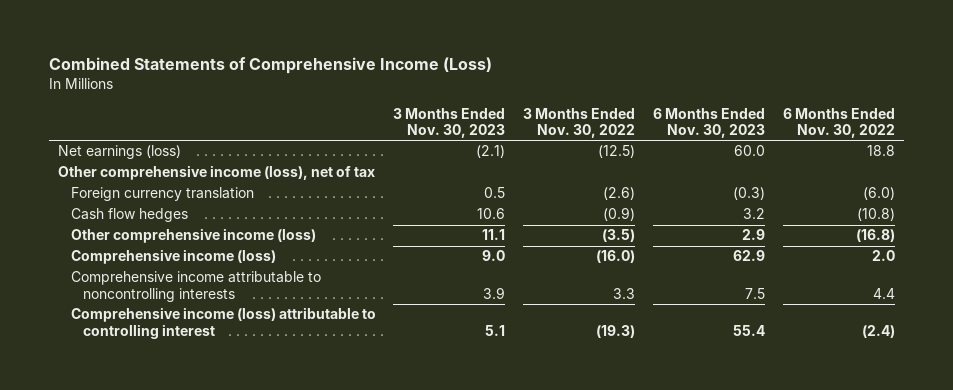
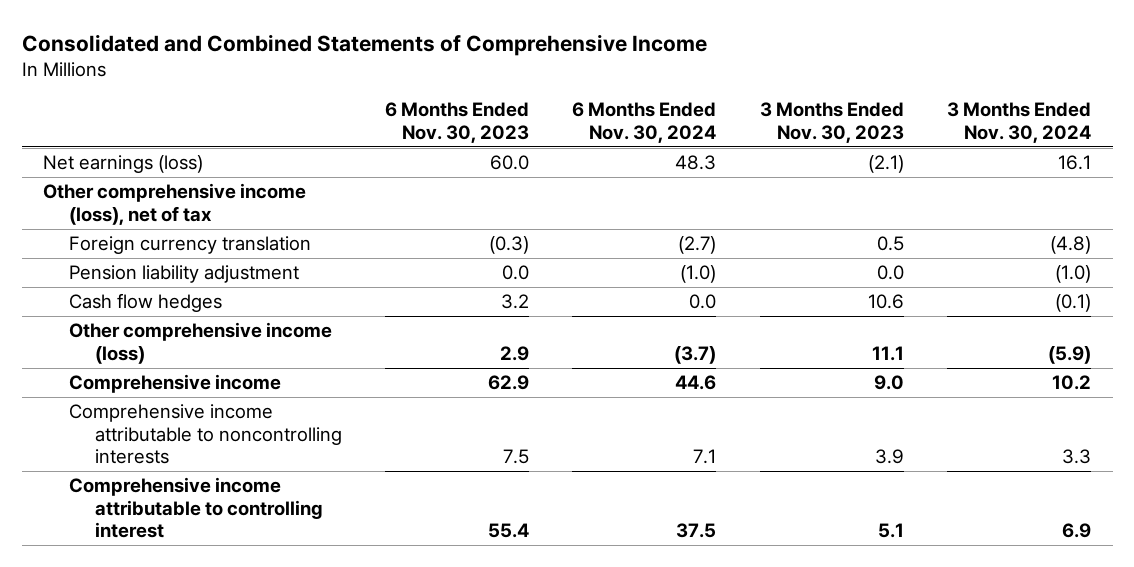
- Combined Statements of Comprehensive Income (Loss)
+ Consolidated and Combined Statements of Comprehensive Income
- | 3 Months Ended Nov. 30, 2023 | 3 Months Ended Nov. 30, 2022 | 6 Months Ended Nov. 30, 2023 | 6 Months Ended Nov. 30, 2022
+ | 6 Months Ended Nov. 30, 2023 | 6 Months Ended Nov. 30, 2024 | 3 Months Ended Nov. 30, 2023 | 3 Months Ended Nov. 30, 2024
+ Pension liability adjustment | 0.0 | (1.0) | 0.0 | (1.0)
- Comprehensive income (loss) | 9.0 | (16.0) | 62.9 | 2.0
+ Comprehensive income | 62.9 | 44.6 | 9.0 | 10.2
- Comprehensive income (loss) attributable to controlling interest | 5.1 | (19.3) | 55.4 | (2.4)
+ Comprehensive income attributable to controlling interest | 55.4 | 37.5 | 5.1 | 6.9

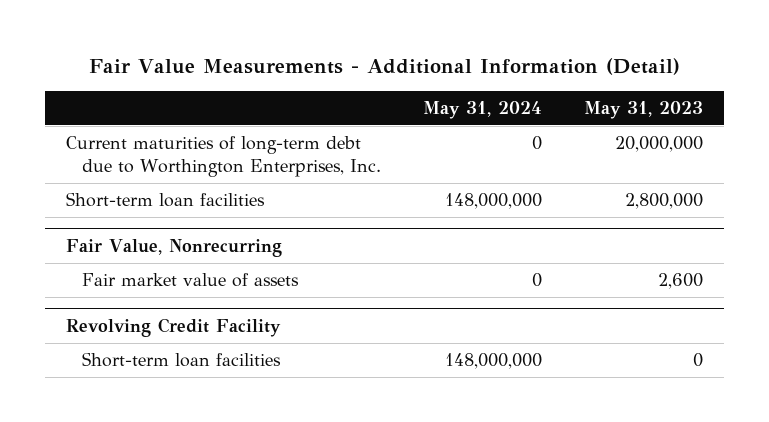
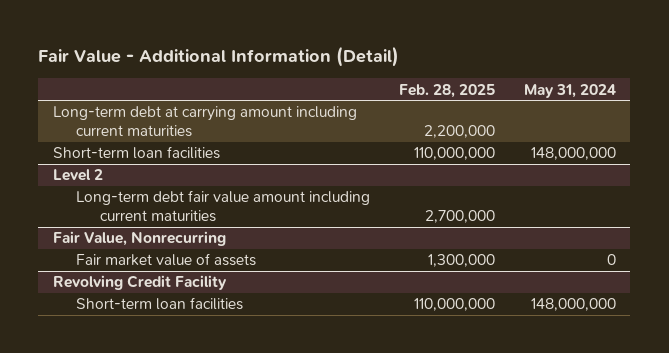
- Fair Value Measurements - Additional Information (Detail)
+ Fair Value - Additional Information (Detail)
- | May 31, 2024 | May 31, 2023
+ | Feb. 28, 2025 | May 31, 2024
- Current maturities of long-term debt due to Worthington Enterprises, Inc. | 0 | 20,000,000
+ Long-term debt at carrying amount including current maturities | 2,200,000 |
+ Level 2
+ Long-term debt fair value amount including current maturities | 2,700,000 |

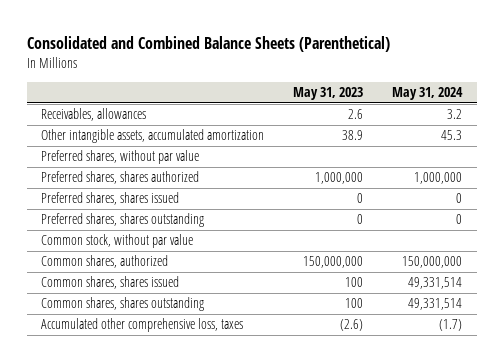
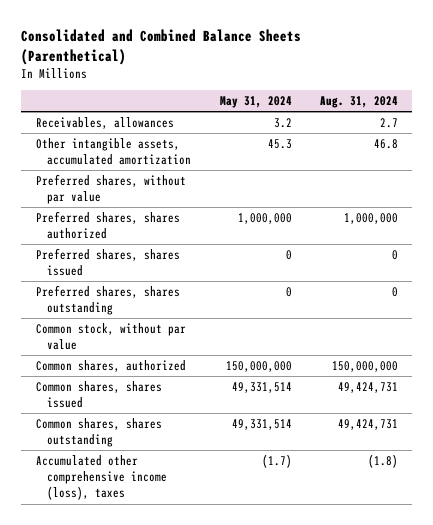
- | May 31, 2023 | May 31, 2024
+ | May 31, 2024 | Aug. 31, 2024
- Accumulated other comprehensive loss, taxes | (2.6) | (1.7)
+ Accumulated other comprehensive income (loss), taxes | (1.7) | (1.8)

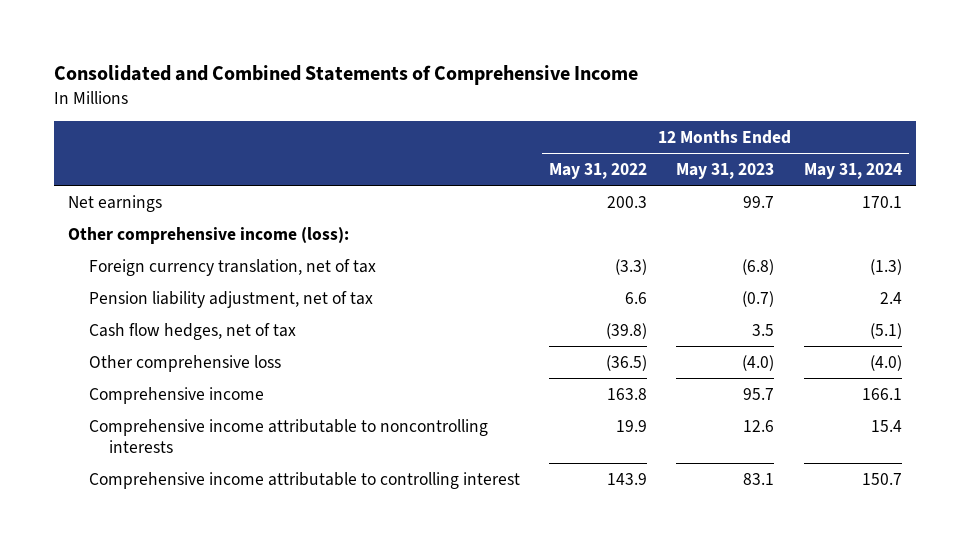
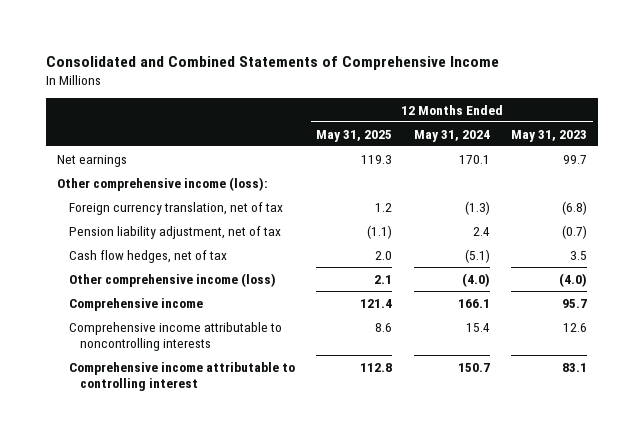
- | 12 Months Ended May 31, 2022 | 12 Months Ended May 31, 2023 | 12 Months Ended May 31, 2024
+ | 12 Months Ended May 31, 2025 | 12 Months Ended May 31, 2024 | 12 Months Ended May 31, 2023
- Other comprehensive loss | (36.5) | (4.0) | (4.0)
+ Other comprehensive income (loss) | 2.1 | (4.0) | (4.0)

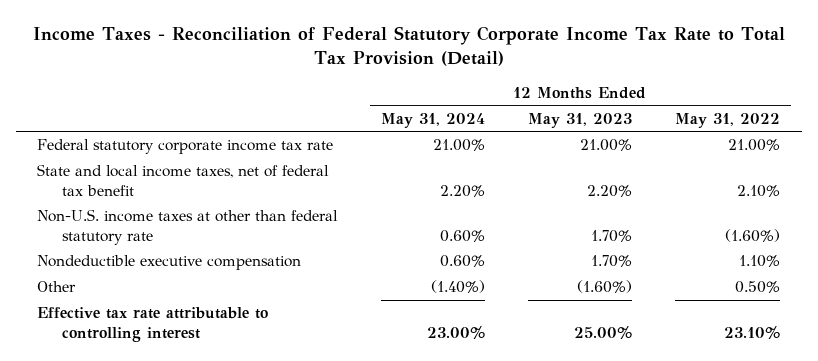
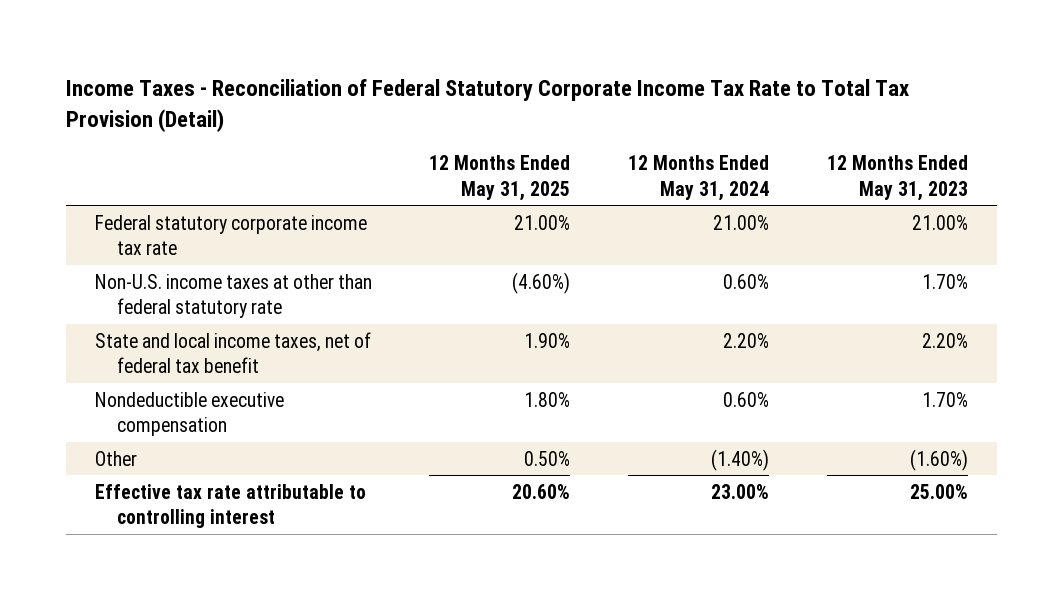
- | 12 Months Ended May 31, 2024 | 12 Months Ended May 31, 2023 | 12 Months Ended May 31, 2022
+ | 12 Months Ended May 31, 2025 | 12 Months Ended May 31, 2024 | 12 Months Ended May 31, 2023
moved down: State and local income taxes, net of federal tax benefit | 1.90% | 2.20% | 2.20%

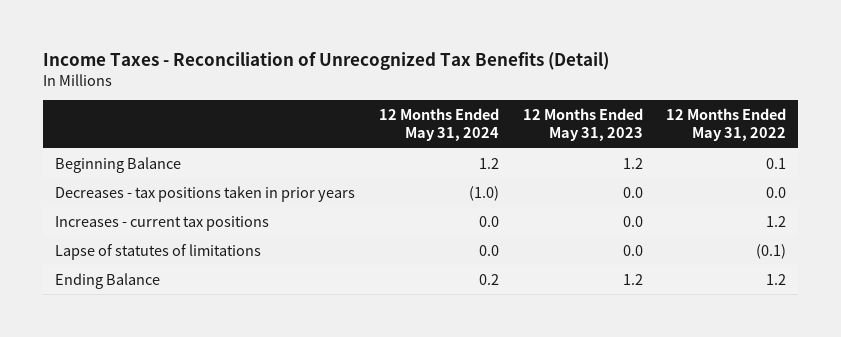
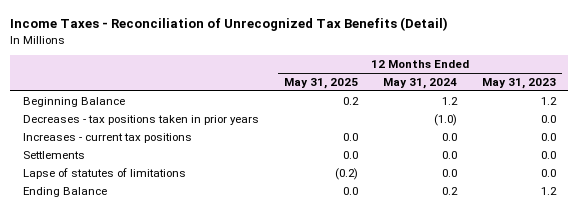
- | 12 Months Ended May 31, 2024 | 12 Months Ended May 31, 2023 | 12 Months Ended May 31, 2022
+ | 12 Months Ended May 31, 2025 | 12 Months Ended May 31, 2024 | 12 Months Ended May 31, 2023
+ Settlements | 0.0 | 0.0 | 0.0

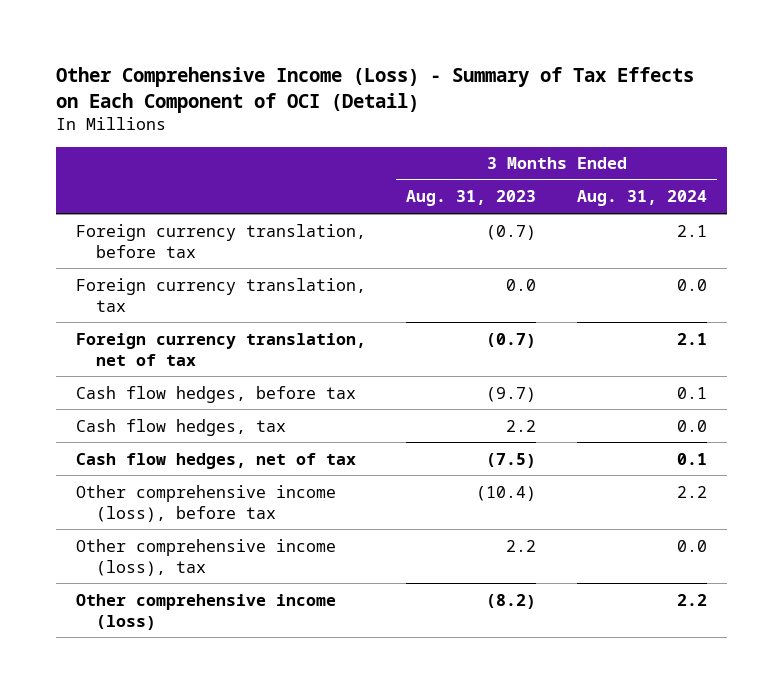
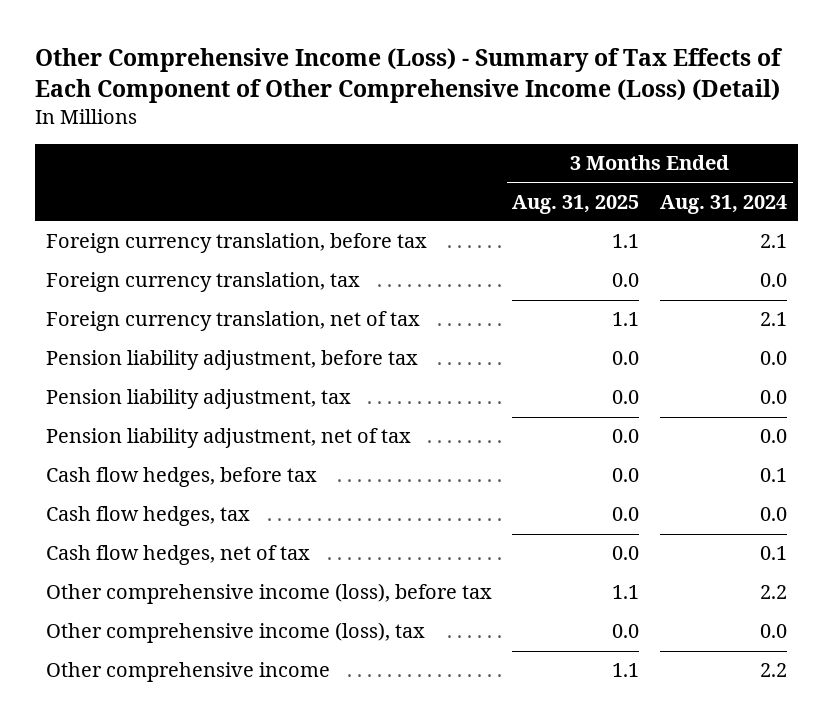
- Other Comprehensive Income (Loss) - Summary of Tax Effects on Each Component of OCI (Detail)
+ Other Comprehensive Income (Loss) - Summary of Tax Effects of Each Component of Other Comprehensive Income (Loss) (Detail)
- | 3 Months Ended Aug. 31, 2023 | 3 Months Ended Aug. 31, 2024
+ | 3 Months Ended Aug. 31, 2025 | 3 Months Ended Aug. 31, 2024
+ Pension liability adjustment, before tax | 0.0 | 0.0
+ Pension liability adjustment, tax | 0.0 | 0.0
+ Pension liability adjustment, net of tax | 0.0 | 0.0
- Other comprehensive income (loss) | (8.2) | 2.2
+ Other comprehensive income | 1.1 | 2.2

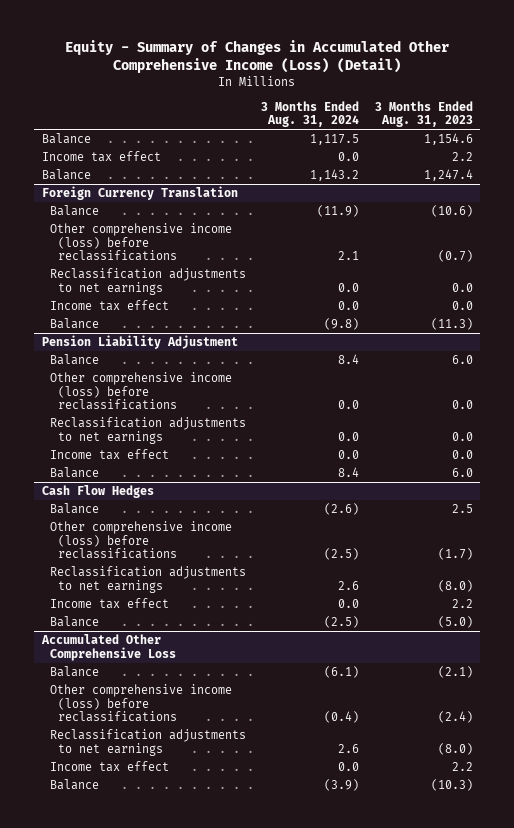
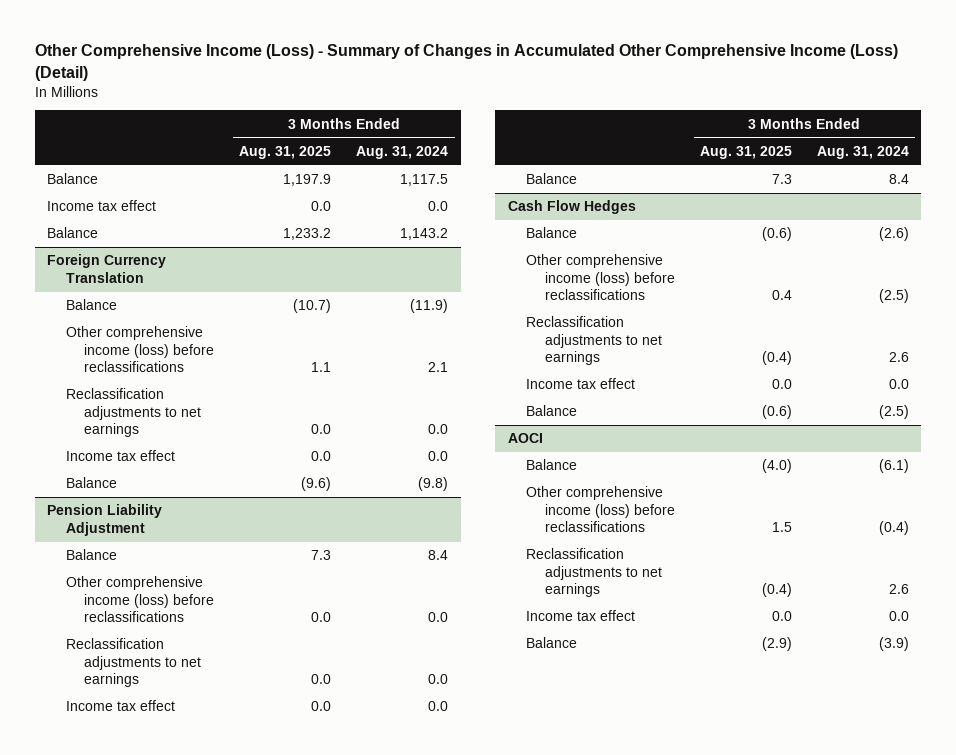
- Equity - Summary of Changes in Accumulated Other Comprehensive Income (Loss) (Detail)
+ Other Comprehensive Income (Loss) - Summary of Changes in Accumulated Other Comprehensive Income (Loss) (Detail)
- | 3 Months Ended Aug. 31, 2024 | 3 Months Ended Aug. 31, 2023
+ | 3 Months Ended Aug. 31, 2025 | 3 Months Ended Aug. 31, 2024
- Accumulated Other Comprehensive Loss
+ AOCI

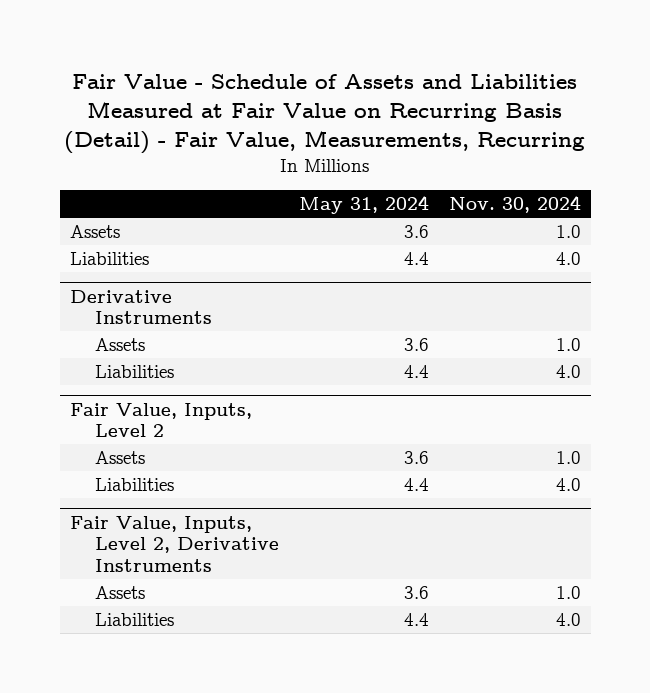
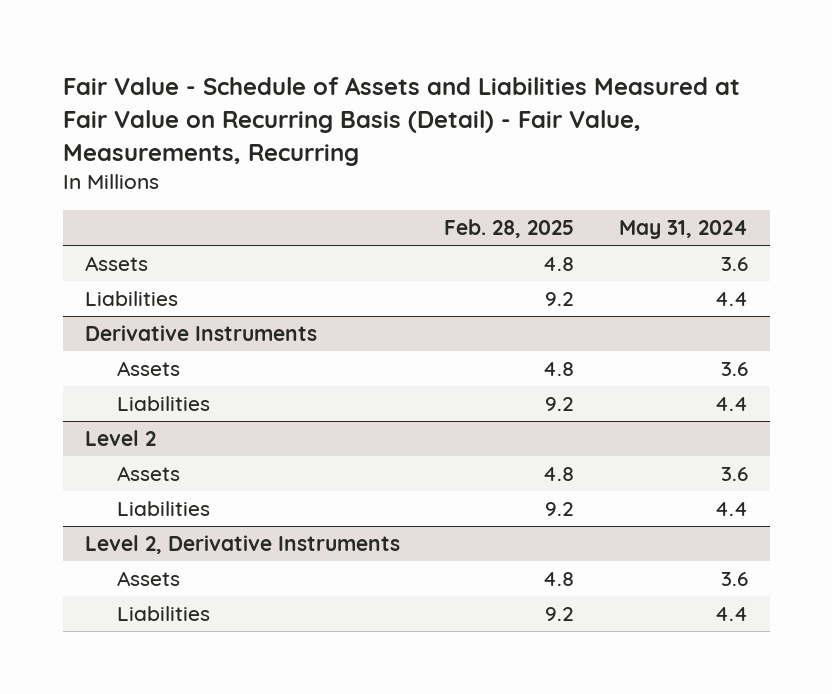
- | May 31, 2024 | Nov. 30, 2024
+ | Feb. 28, 2025 | May 31, 2024
- Fair Value, Inputs, Level 2
+ Level 2
- Fair Value, Inputs, Level 2, Derivative Instruments
+ Level 2, Derivative Instruments

